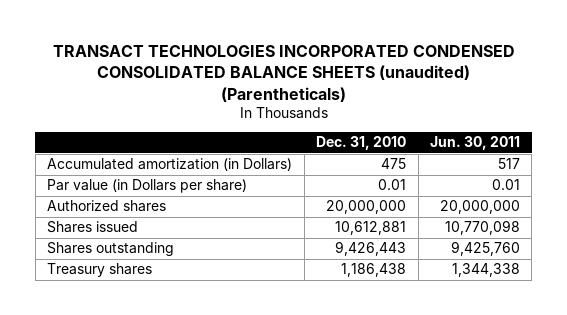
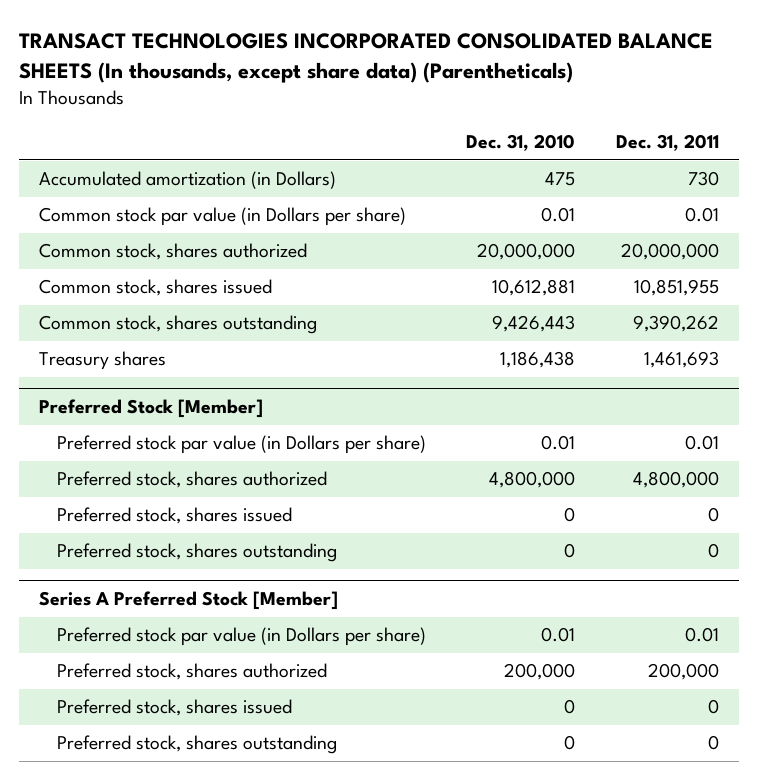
- TRANSACT TECHNOLOGIES INCORPORATED CONDENSED CONSOLIDATED BALANCE SHEETS (unaudited) (Parentheticals)
+ TRANSACT TECHNOLOGIES INCORPORATED CONSOLIDATED BALANCE SHEETS (In thousands, except share data) (Parentheticals)
- | Dec. 31, 2010 | Jun. 30, 2011
+ | Dec. 31, 2010 | Dec. 31, 2011
- Par value (in Dollars per share) | 0.01 | 0.01
- Authorized shares | 20,000,000 | 20,000,000
- Shares issued | 10,612,881 | 10,770,098
- Shares outstanding | 9,426,443 | 9,425,760
+ Common stock par value (in Dollars per share) | 0.01 | 0.01
+ Common stock, shares authorized | 20,000,000 | 20,000,000
+ Common stock, shares issued | 10,612,881 | 10,851,955
+ Common stock, shares outstanding | 9,426,443 | 9,390,262
+ Preferred Stock [Member]
+ Preferred stock par value (in Dollars per share) | 0.01 | 0.01
+ Preferred stock, shares authorized | 4,800,000 | 4,800,000
+ Preferred stock, shares issued | 0 | 0
+ Preferred stock, shares outstanding | 0 | 0
+ Series A Preferred Stock [Member]
+ Preferred stock par value (in Dollars per share) | 0.01 | 0.01
+ Preferred stock, shares authorized | 200,000 | 200,000
+ Preferred stock, shares issued | 0 | 0
+ Preferred stock, shares outstanding | 0 | 0

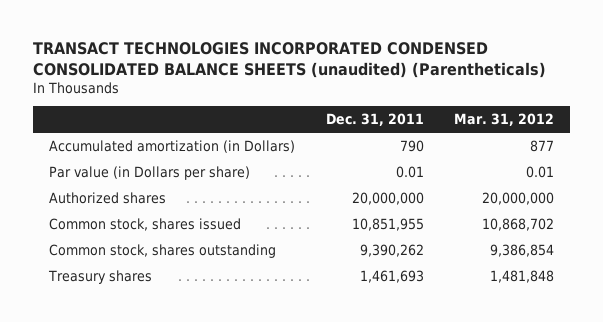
- TRANSACT TECHNOLOGIES INCORPORATED CONSOLIDATED BALANCE SHEETS (In thousands, except share data) (Parentheticals)
+ TRANSACT TECHNOLOGIES INCORPORATED CONDENSED CONSOLIDATED BALANCE SHEETS (unaudited) (Parentheticals)
- | Dec. 31, 2010 | Dec. 31, 2011
+ | Dec. 31, 2011 | Mar. 31, 2012
- Accumulated amortization (in Dollars) | 475 | 730
- Common stock par value (in Dollars per share) | 0.01 | 0.01
- Common stock, shares authorized | 20,000,000 | 20,000,000
+ Accumulated amortization (in Dollars) | 790 | 877
+ Par value (in Dollars per share) | 0.01 | 0.01
+ Authorized shares | 20,000,000 | 20,000,000
- Preferred Stock [Member]
- Preferred stock par value (in Dollars per share) | 0.01 | 0.01
- Preferred stock, shares authorized | 4,800,000 | 4,800,000
- Preferred stock, shares issued | 0 | 0
- Preferred stock, shares outstanding | 0 | 0
- Series A Preferred Stock [Member]
- Preferred stock par value (in Dollars per share) | 0.01 | 0.01
- Preferred stock, shares authorized | 200,000 | 200,000
- Preferred stock, shares issued | 0 | 0
- Preferred stock, shares outstanding | 0 | 0

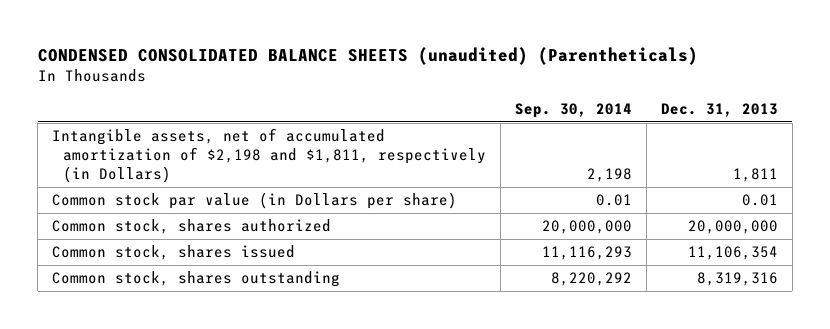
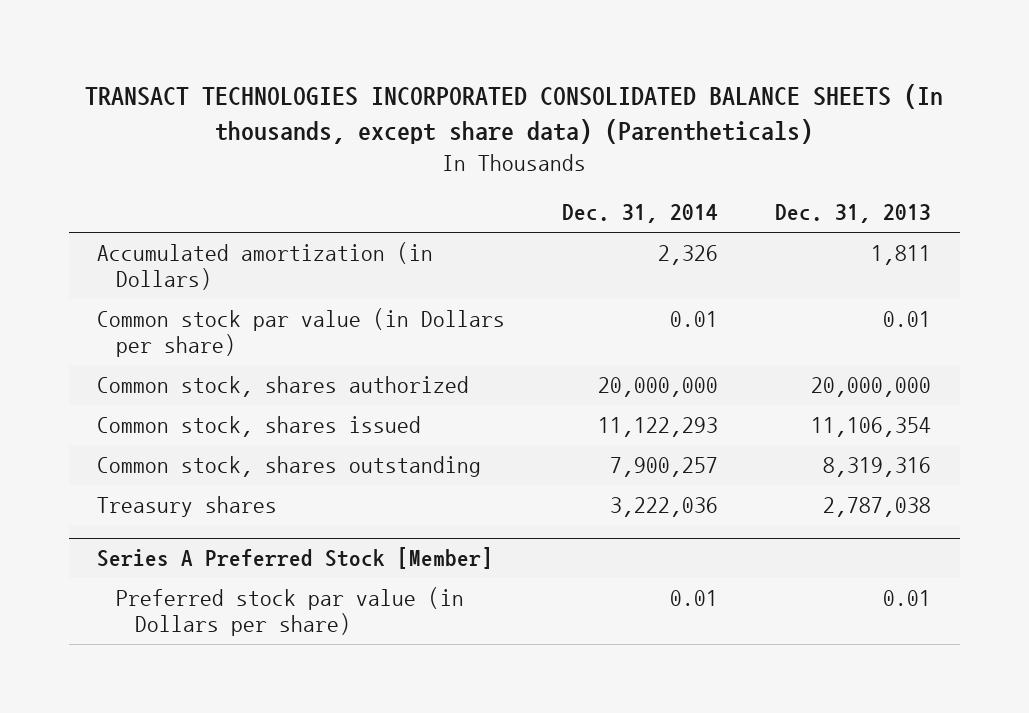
- CONDENSED CONSOLIDATED BALANCE SHEETS (unaudited) (Parentheticals)
+ TRANSACT TECHNOLOGIES INCORPORATED CONSOLIDATED BALANCE SHEETS (In thousands, except share data) (Parentheticals)
- | Sep. 30, 2014 | Dec. 31, 2013
+ | Dec. 31, 2014 | Dec. 31, 2013
- Intangible assets, net of accumulated amortization of $2,198 and $1,811, respectively (in Dollars) | 2,198 | 1,811
+ Accumulated amortization (in Dollars) | 2,326 | 1,811
+ Treasury shares | 3,222,036 | 2,787,038
+ Series A Preferred Stock [Member]
+ Preferred stock par value (in Dollars per share) | 0.01 | 0.01

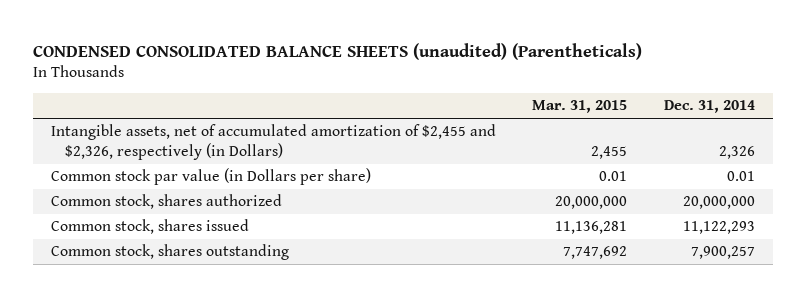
- TRANSACT TECHNOLOGIES INCORPORATED CONSOLIDATED BALANCE SHEETS (In thousands, except share data) (Parentheticals)
+ CONDENSED CONSOLIDATED BALANCE SHEETS (unaudited) (Parentheticals)
- | Dec. 31, 2014 | Dec. 31, 2013
+ | Mar. 31, 2015 | Dec. 31, 2014
- Accumulated amortization (in Dollars) | 2,326 | 1,811
+ Intangible assets, net of accumulated amortization of $2,455 and $2,326, respectively (in Dollars) | 2,455 | 2,326
- Treasury shares | 3,222,036 | 2,787,038
- Series A Preferred Stock [Member]
- Preferred stock par value (in Dollars per share) | 0.01 | 0.01

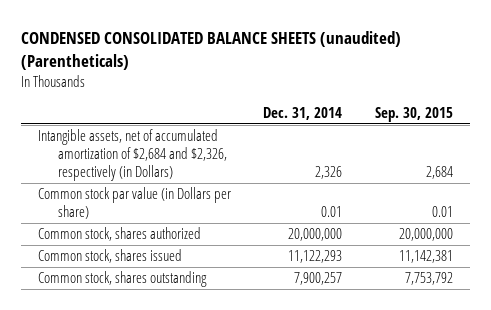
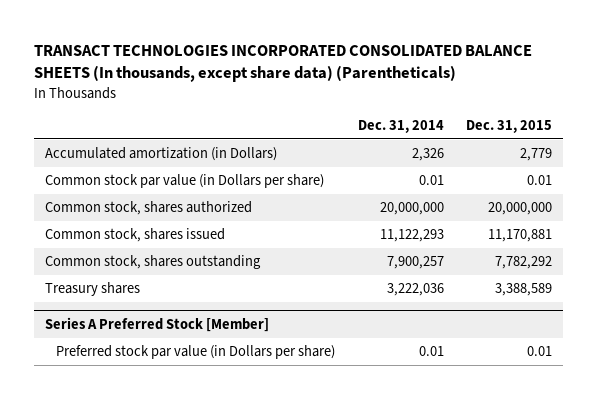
- CONDENSED CONSOLIDATED BALANCE SHEETS (unaudited) (Parentheticals)
+ TRANSACT TECHNOLOGIES INCORPORATED CONSOLIDATED BALANCE SHEETS (In thousands, except share data) (Parentheticals)
- | Dec. 31, 2014 | Sep. 30, 2015
+ | Dec. 31, 2014 | Dec. 31, 2015
- Intangible assets, net of accumulated amortization of $2,684 and $2,326, respectively (in Dollars) | 2,326 | 2,684
+ Accumulated amortization (in Dollars) | 2,326 | 2,779
+ Treasury shares | 3,222,036 | 3,388,589
+ Series A Preferred Stock [Member]
+ Preferred stock par value (in Dollars per share) | 0.01 | 0.01

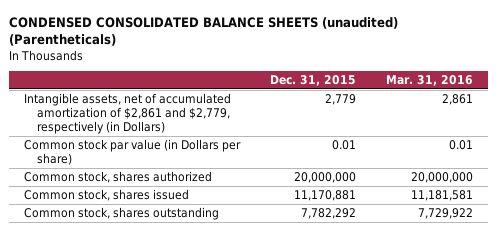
- TRANSACT TECHNOLOGIES INCORPORATED CONSOLIDATED BALANCE SHEETS (In thousands, except share data) (Parentheticals)
+ CONDENSED CONSOLIDATED BALANCE SHEETS (unaudited) (Parentheticals)
- | Dec. 31, 2014 | Dec. 31, 2015
+ | Dec. 31, 2015 | Mar. 31, 2016
- Accumulated amortization (in Dollars) | 2,326 | 2,779
+ Intangible assets, net of accumulated amortization of $2,861 and $2,779, respectively (in Dollars) | 2,779 | 2,861
- Treasury shares | 3,222,036 | 3,388,589
- Series A Preferred Stock [Member]
- Preferred stock par value (in Dollars per share) | 0.01 | 0.01

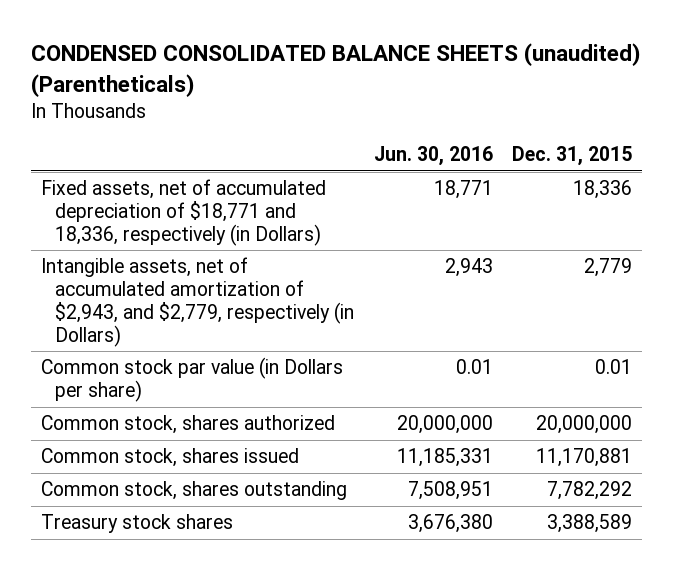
- | Dec. 31, 2015 | Mar. 31, 2016
+ | Jun. 30, 2016 | Dec. 31, 2015
- Intangible assets, net of accumulated amortization of $2,861 and $2,779, respectively (in Dollars) | 2,779 | 2,861
+ Fixed assets, net of accumulated depreciation of $18,771 and 18,336, respectively (in Dollars) | 18,771 | 18,336
+ Intangible assets, net of accumulated amortization of $2,943, and $2,779, respectively (in Dollars) | 2,943 | 2,779
+ Treasury stock shares | 3,676,380 | 3,388,589

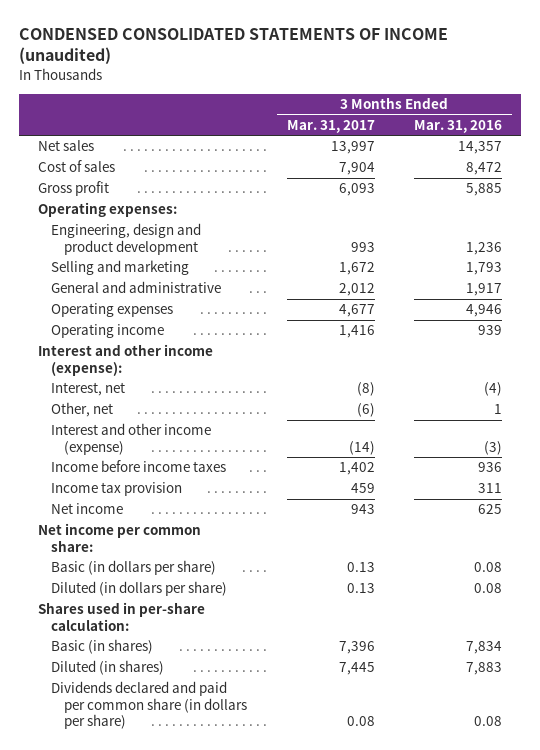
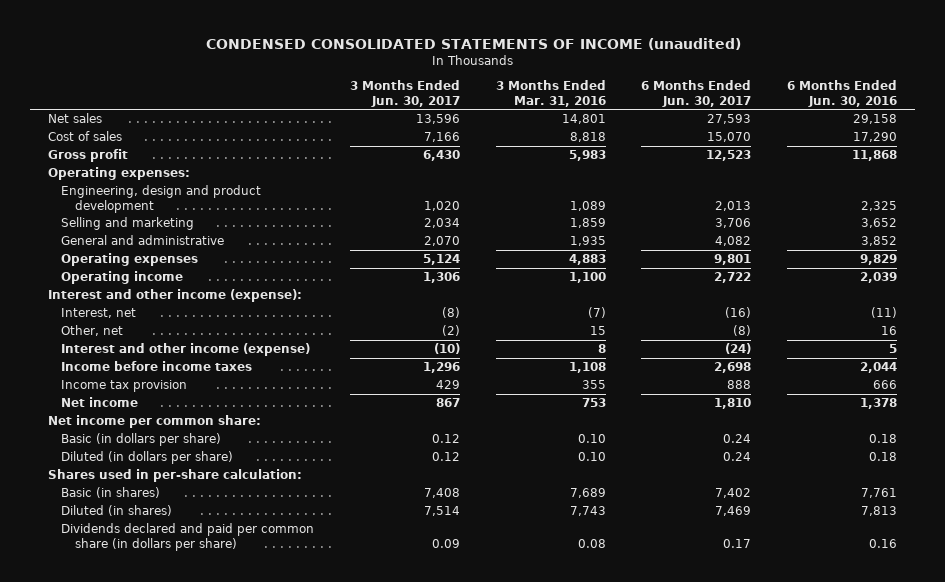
- | 3 Months Ended Mar. 31, 2017 | 3 Months Ended Mar. 31, 2016
+ | 3 Months Ended Jun. 30, 2017 | 3 Months Ended Mar. 31, 2016 | 6 Months Ended Jun. 30, 2017 | 6 Months Ended Jun. 30, 2016
- Net sales | 13,997 | 14,357
- Cost of sales | 7,904 | 8,472
- Gross profit | 6,093 | 5,885
+ Net sales | 13,596 | 14,801 | 27,593 | 29,158
+ Cost of sales | 7,166 | 8,818 | 15,070 | 17,290
+ Gross profit | 6,430 | 5,983 | 12,523 | 11,868
- Engineering, design and product development | 993 | 1,236
- Selling and marketing | 1,672 | 1,793
- General and administrative | 2,012 | 1,917
- Operating expenses | 4,677 | 4,946
- Operating income | 1,416 | 939
+ Engineering, design and product development | 1,020 | 1,089 | 2,013 | 2,325
+ Selling and marketing | 2,034 | 1,859 | 3,706 | 3,652
+ General and administrative | 2,070 | 1,935 | 4,082 | 3,852
+ Operating expenses | 5,124 | 4,883 | 9,801 | 9,829
+ Operating income | 1,306 | 1,100 | 2,722 | 2,039
- Interest, net | (8) | (4)
- Other, net | (6) | 1
- Interest and other income (expense) | (14) | (3)
- Income before income taxes | 1,402 | 936
- Income tax provision | 459 | 311
- Net income | 943 | 625
+ Interest, net | (8) | (7) | (16) | (11)
+ Other, net | (2) | 15 | (8) | 16
+ Interest and other income (expense) | (10) | 8 | (24) | 5
+ Income before income taxes | 1,296 | 1,108 | 2,698 | 2,044
+ Income tax provision | 429 | 355 | 888 | 666
+ Net income | 867 | 753 | 1,810 | 1,378
- Basic (in dollars per share) | 0.13 | 0.08
- Diluted (in dollars per share) | 0.13 | 0.08
+ Basic (in dollars per share) | 0.12 | 0.10 | 0.24 | 0.18
+ Diluted (in dollars per share) | 0.12 | 0.10 | 0.24 | 0.18
- Basic (in shares) | 7,396 | 7,834
- Diluted (in shares) | 7,445 | 7,883
+ Basic (in shares) | 7,408 | 7,689 | 7,402 | 7,761
+ Diluted (in shares) | 7,514 | 7,743 | 7,469 | 7,813

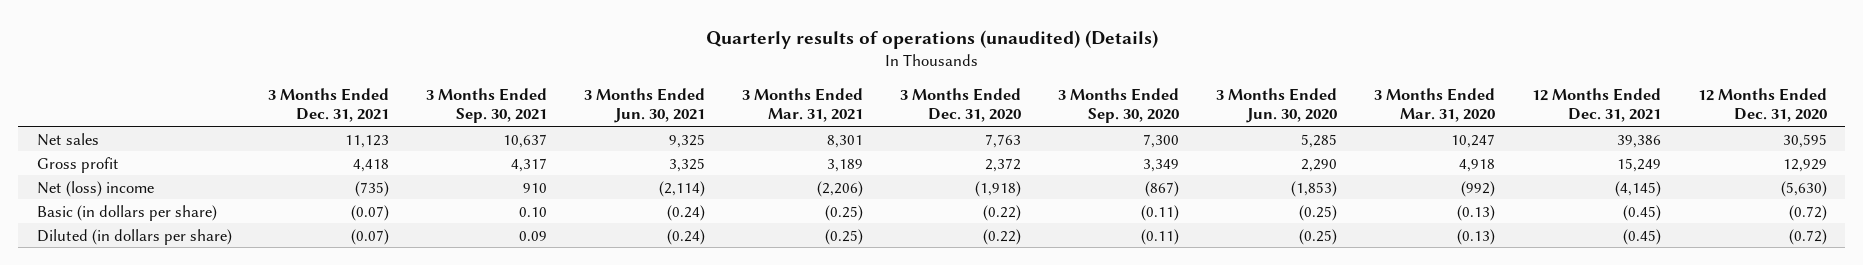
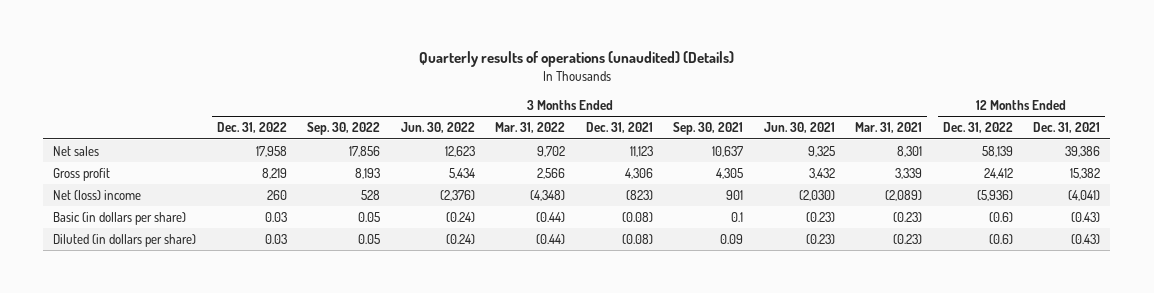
- | 3 Months Ended Dec. 31, 2021 | 3 Months Ended Sep. 30, 2021 | 3 Months Ended Jun. 30, 2021 | 3 Months Ended Mar. 31, 2021 | 3 Months Ended Dec. 31, 2020 | 3 Months Ended Sep. 30, 2020 | 3 Months Ended Jun. 30, 2020 | 3 Months Ended Mar. 31, 2020 | 12 Months Ended Dec. 31, 2021 | 12 Months Ended Dec. 31, 2020
+ | 3 Months Ended Dec. 31, 2022 | 3 Months Ended Sep. 30, 2022 | 3 Months Ended Jun. 30, 2022 | 3 Months Ended Mar. 31, 2022 | 3 Months Ended Dec. 31, 2021 | 3 Months Ended Sep. 30, 2021 | 3 Months Ended Jun. 30, 2021 | 3 Months Ended Mar. 31, 2021 | 12 Months Ended Dec. 31, 2022 | 12 Months Ended Dec. 31, 2021
- Gross profit | 4,418 | 4,317 | 3,325 | 3,189 | 2,372 | 3,349 | 2,290 | 4,918 | 15,249 | 12,929
- Net (loss) income | (735) | 910 | (2,114) | (2,206) | (1,918) | (867) | (1,853) | (992) | (4,145) | (5,630)
- Basic (in dollars per share) | (0.07) | 0.10 | (0.24) | (0.25) | (0.22) | (0.11) | (0.25) | (0.13) | (0.45) | (0.72)
- Diluted (in dollars per share) | (0.07) | 0.09 | (0.24) | (0.25) | (0.22) | (0.11) | (0.25) | (0.13) | (0.45) | (0.72)
+ Gross profit | 8,219 | 8,193 | 5,434 | 2,566 | 4,306 | 4,305 | 3,432 | 3,339 | 24,412 | 15,382
+ Net (loss) income | 260 | 528 | (2,376) | (4,348) | (823) | 901 | (2,030) | (2,089) | (5,936) | (4,041)
+ Basic (in dollars per share) | 0.03 | 0.05 | (0.24) | (0.44) | (0.08) | 0.1 | (0.23) | (0.23) | (0.6) | (0.43)
+ Diluted (in dollars per share) | 0.03 | 0.05 | (0.24) | (0.44) | (0.08) | 0.09 | (0.23) | (0.23) | (0.6) | (0.43)

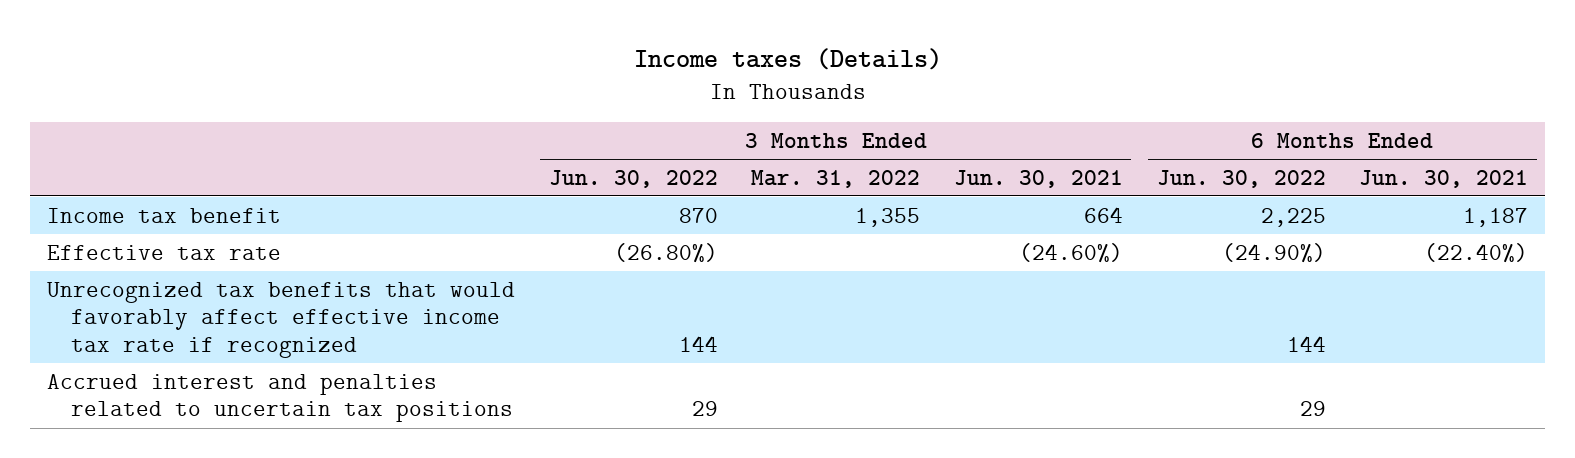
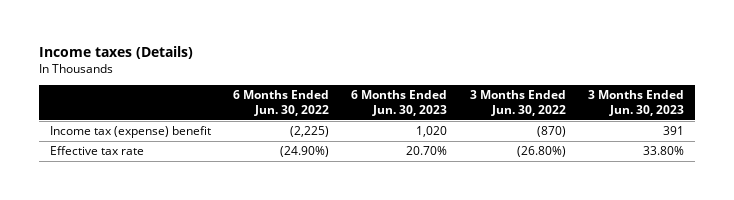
- | 3 Months Ended Jun. 30, 2022 | 3 Months Ended Mar. 31, 2022 | 3 Months Ended Jun. 30, 2021 | 6 Months Ended Jun. 30, 2022 | 6 Months Ended Jun. 30, 2021
+ | 6 Months Ended Jun. 30, 2022 | 6 Months Ended Jun. 30, 2023 | 3 Months Ended Jun. 30, 2022 | 3 Months Ended Jun. 30, 2023
- Income tax benefit | 870 | 1,355 | 664 | 2,225 | 1,187
+ Income tax (expense) benefit | (2,225) | 1,020 | (870) | 391
- Unrecognized tax benefits that would favorably affect effective income tax rate if recognized | 144 | | | 144 |
- Accrued interest and penalties related to uncertain tax positions | 29 | | | 29 |

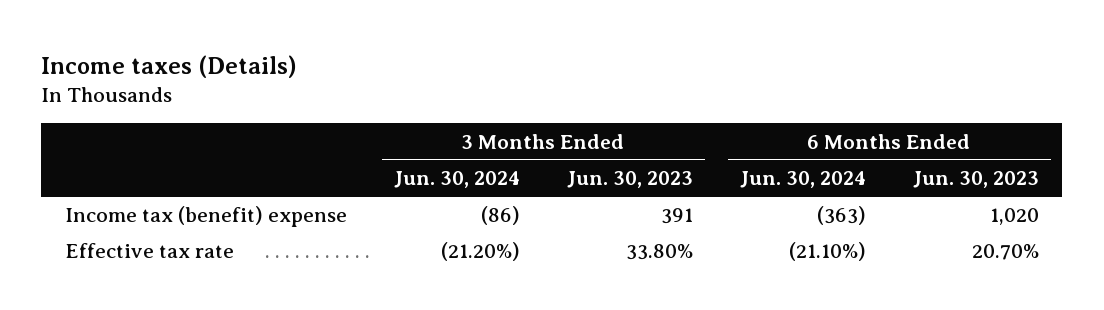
- | 6 Months Ended Jun. 30, 2022 | 6 Months Ended Jun. 30, 2023 | 3 Months Ended Jun. 30, 2022 | 3 Months Ended Jun. 30, 2023
+ | 3 Months Ended Jun. 30, 2024 | 3 Months Ended Jun. 30, 2023 | 6 Months Ended Jun. 30, 2024 | 6 Months Ended Jun. 30, 2023
- Income tax (expense) benefit | (2,225) | 1,020 | (870) | 391
+ Income tax (benefit) expense | (86) | 391 | (363) | 1,020

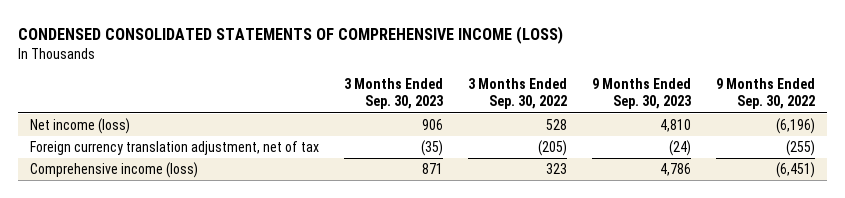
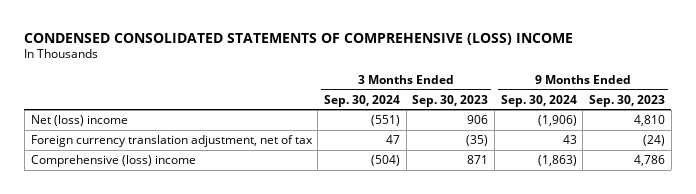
- CONDENSED CONSOLIDATED STATEMENTS OF COMPREHENSIVE INCOME (LOSS)
+ CONDENSED CONSOLIDATED STATEMENTS OF COMPREHENSIVE (LOSS) INCOME
- | 3 Months Ended Sep. 30, 2023 | 3 Months Ended Sep. 30, 2022 | 9 Months Ended Sep. 30, 2023 | 9 Months Ended Sep. 30, 2022
+ | 3 Months Ended Sep. 30, 2024 | 3 Months Ended Sep. 30, 2023 | 9 Months Ended Sep. 30, 2024 | 9 Months Ended Sep. 30, 2023
- Net income (loss) | 906 | 528 | 4,810 | (6,196)
+ Net (loss) income | (551) | 906 | (1,906) | 4,810
- Comprehensive income (loss) | 871 | 323 | 4,786 | (6,451)
+ Comprehensive (loss) income | (504) | 871 | (1,863) | 4,786

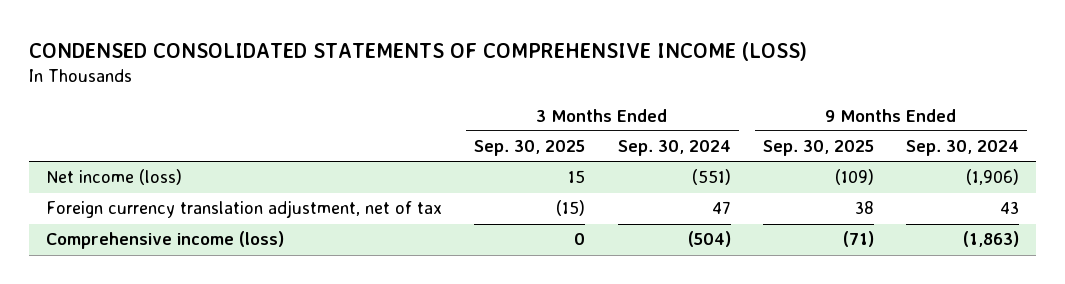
- CONDENSED CONSOLIDATED STATEMENTS OF COMPREHENSIVE (LOSS) INCOME
+ CONDENSED CONSOLIDATED STATEMENTS OF COMPREHENSIVE INCOME (LOSS)
- | 3 Months Ended Sep. 30, 2024 | 3 Months Ended Sep. 30, 2023 | 9 Months Ended Sep. 30, 2024 | 9 Months Ended Sep. 30, 2023
+ | 3 Months Ended Sep. 30, 2025 | 3 Months Ended Sep. 30, 2024 | 9 Months Ended Sep. 30, 2025 | 9 Months Ended Sep. 30, 2024
- Net (loss) income | (551) | 906 | (1,906) | 4,810
+ Net income (loss) | 15 | (551) | (109) | (1,906)
- Comprehensive (loss) income | (504) | 871 | (1,863) | 4,786
+ Comprehensive income (loss) | 0 | (504) | (71) | (1,863)

